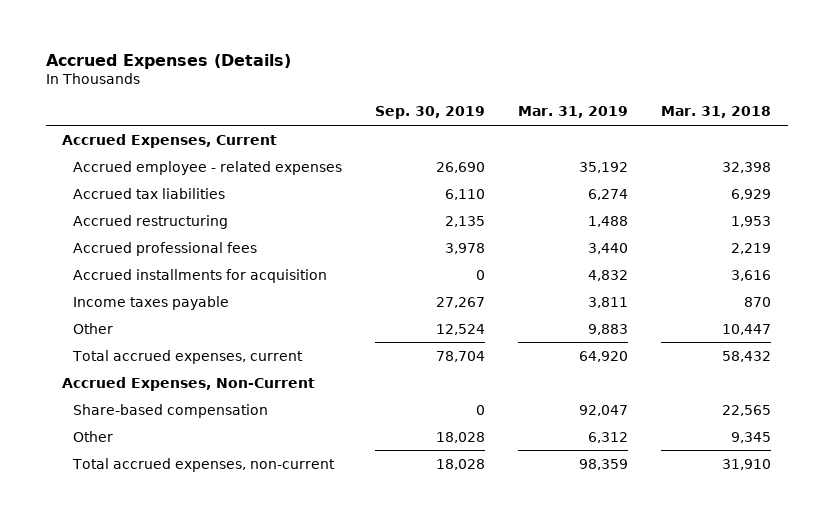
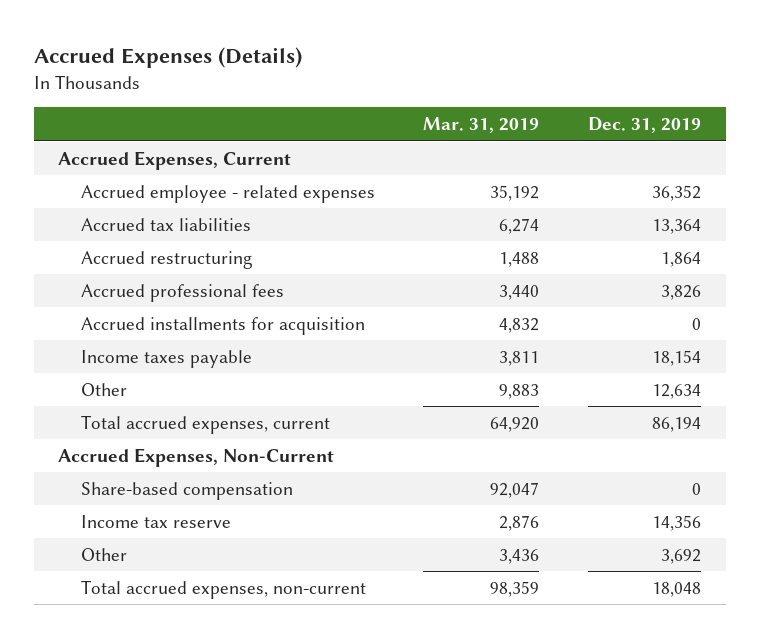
- | Sep. 30, 2019 | Mar. 31, 2019 | Mar. 31, 2018
+ | Mar. 31, 2019 | Dec. 31, 2019
- Other | 18,028 | 6,312 | 9,345
+ Income tax reserve | 2,876 | 14,356
+ Other | 3,436 | 3,692

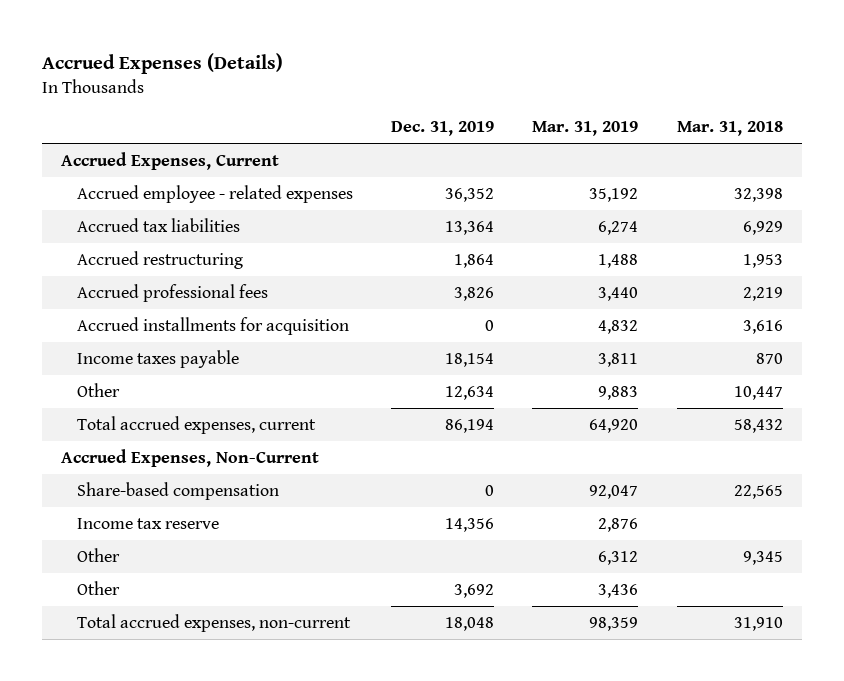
- | Mar. 31, 2019 | Dec. 31, 2019
+ | Dec. 31, 2019 | Mar. 31, 2019 | Mar. 31, 2018
+ Other | | 6,312 | 9,345

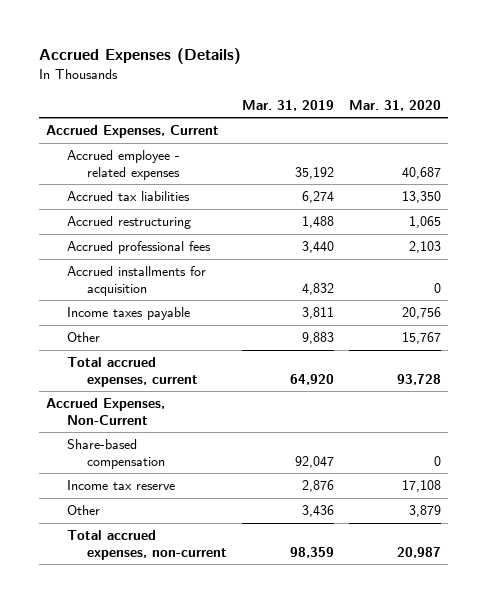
- | Dec. 31, 2019 | Mar. 31, 2019 | Mar. 31, 2018
+ | Mar. 31, 2019 | Mar. 31, 2020
- Other | | 6,312 | 9,345

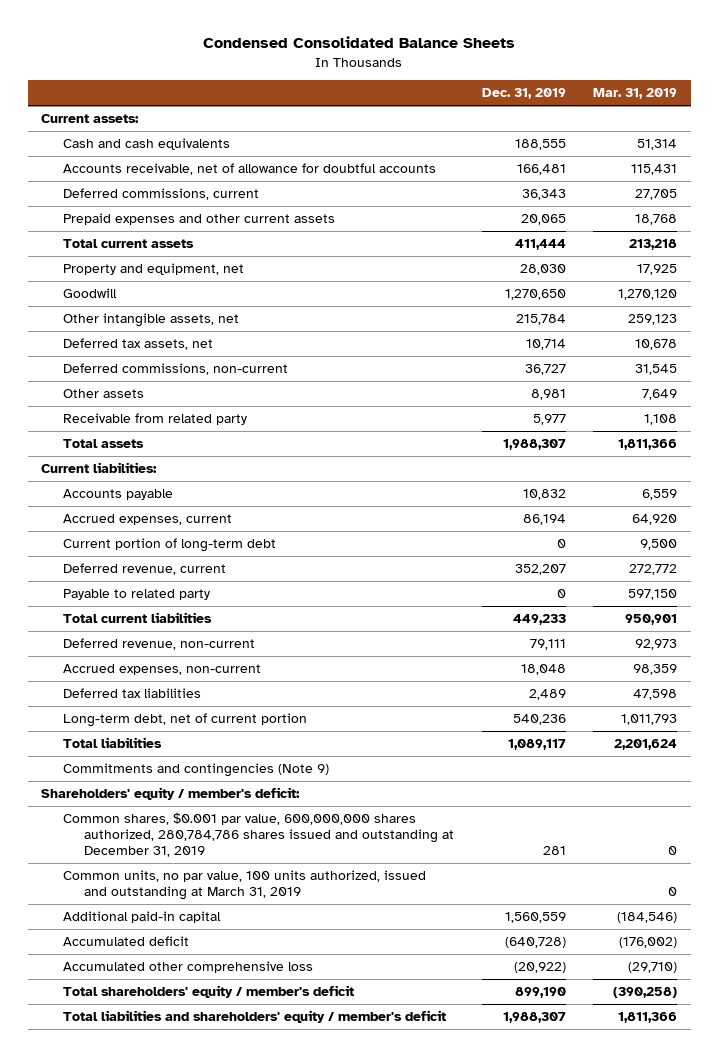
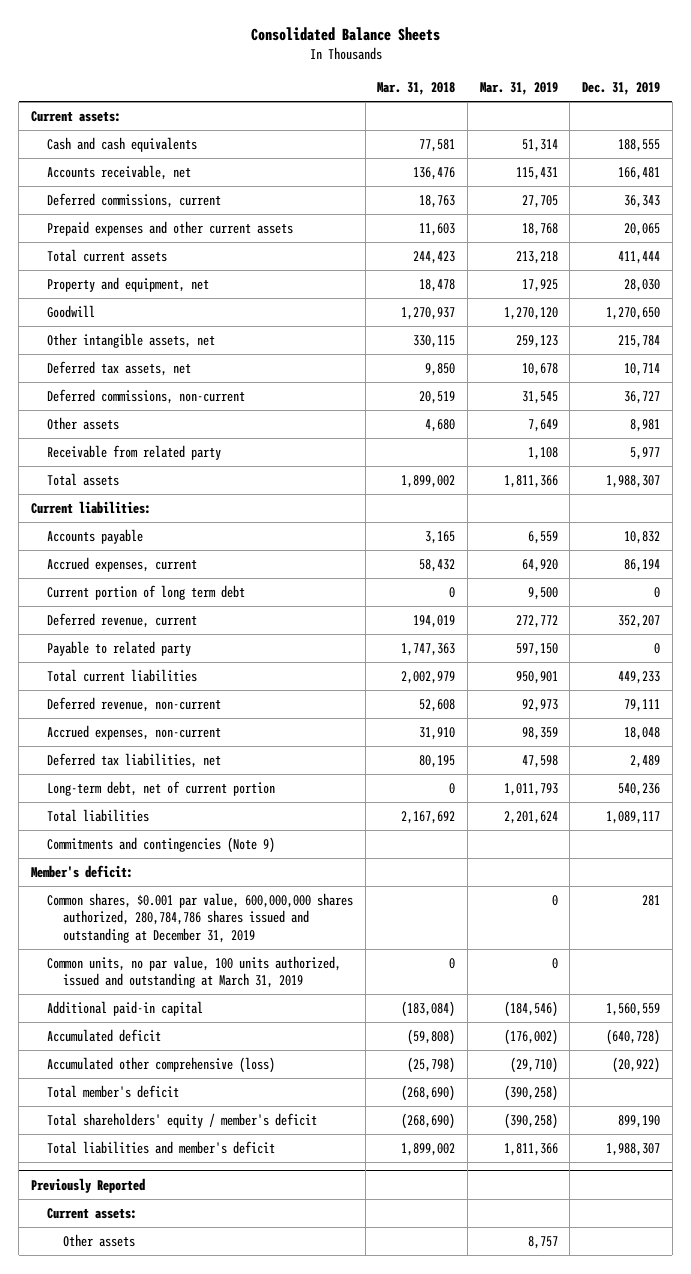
- Condensed Consolidated Balance Sheets
+ Consolidated Balance Sheets
- | Dec. 31, 2019 | Mar. 31, 2019
+ | Mar. 31, 2018 | Mar. 31, 2019 | Dec. 31, 2019
- Accounts receivable, net of allowance for doubtful accounts | 166,481 | 115,431
+ Accounts receivable, net | 136,476 | 115,431 | 166,481
- Current portion of long-term debt | 0 | 9,500
+ Current portion of long term debt | 0 | 9,500 | 0
- Deferred tax liabilities | 2,489 | 47,598
+ Deferred tax liabilities, net | 80,195 | 47,598 | 2,489
- Shareholders' equity / member's deficit:
+ Member's deficit:
- Accumulated other comprehensive loss | (20,922) | (29,710)
+ Accumulated other comprehensive (loss) | (25,798) | (29,710) | (20,922)
+ Total member's deficit | (268,690) | (390,258) |
- Total liabilities and shareholders' equity / member's deficit | 1,988,307 | 1,811,366
+ Total liabilities and member's deficit | 1,899,002 | 1,811,366 | 1,988,307
+ Previously Reported
+ Current assets:
+ Other assets | | 8,757 |

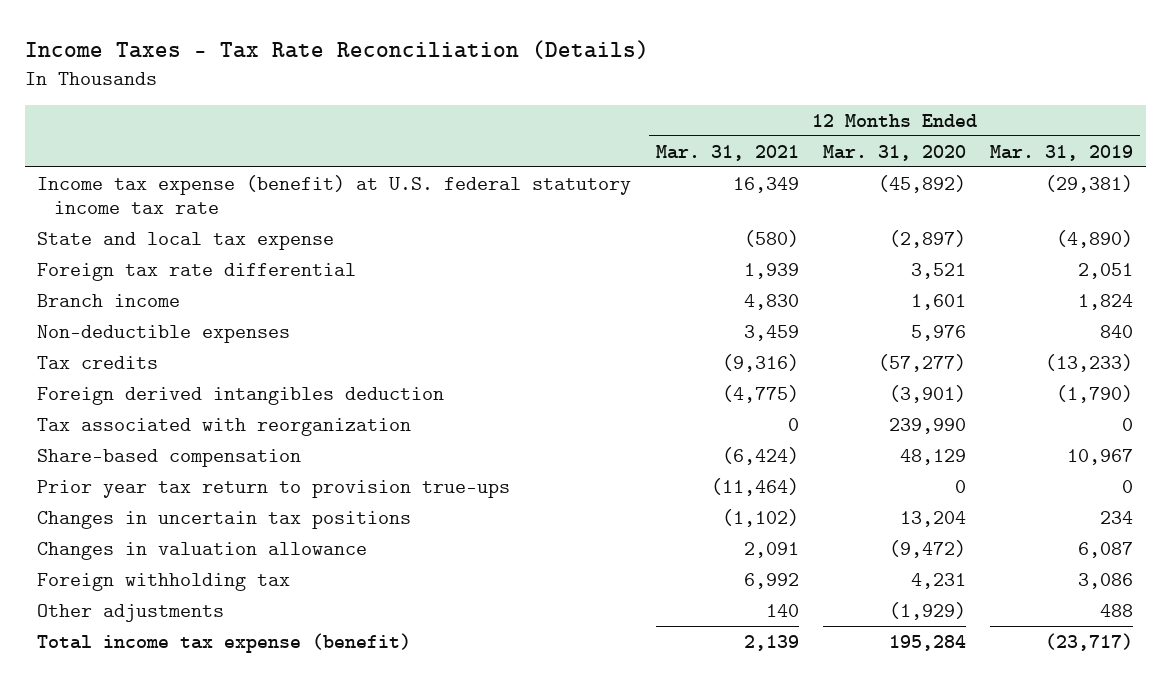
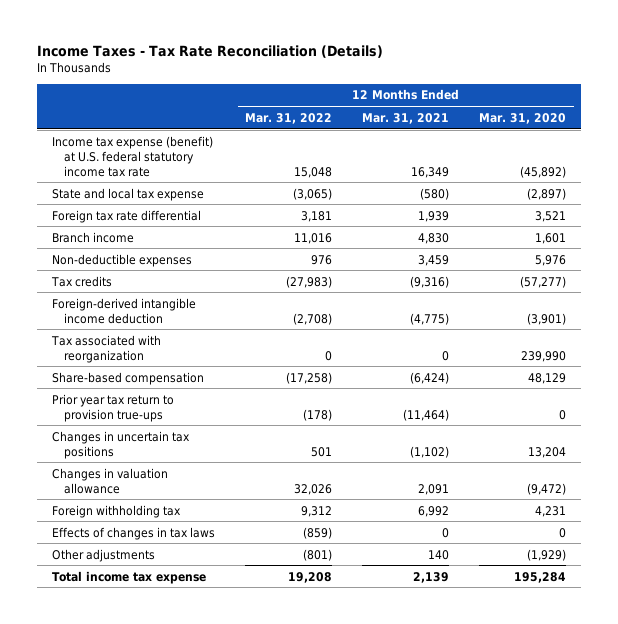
- | 12 Months Ended Mar. 31, 2021 | 12 Months Ended Mar. 31, 2020 | 12 Months Ended Mar. 31, 2019
+ | 12 Months Ended Mar. 31, 2022 | 12 Months Ended Mar. 31, 2021 | 12 Months Ended Mar. 31, 2020
- Foreign derived intangibles deduction | (4,775) | (3,901) | (1,790)
+ Foreign-derived intangible income deduction | (2,708) | (4,775) | (3,901)
+ Effects of changes in tax laws | (859) | 0 | 0
- Total income tax expense (benefit) | 2,139 | 195,284 | (23,717)
+ Total income tax expense | 19,208 | 2,139 | 195,284

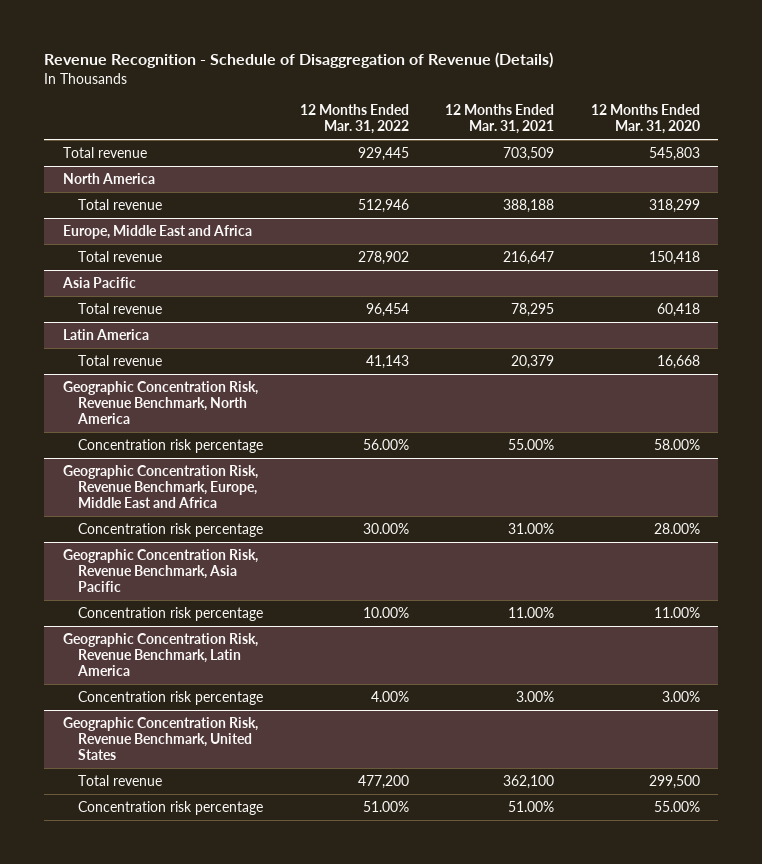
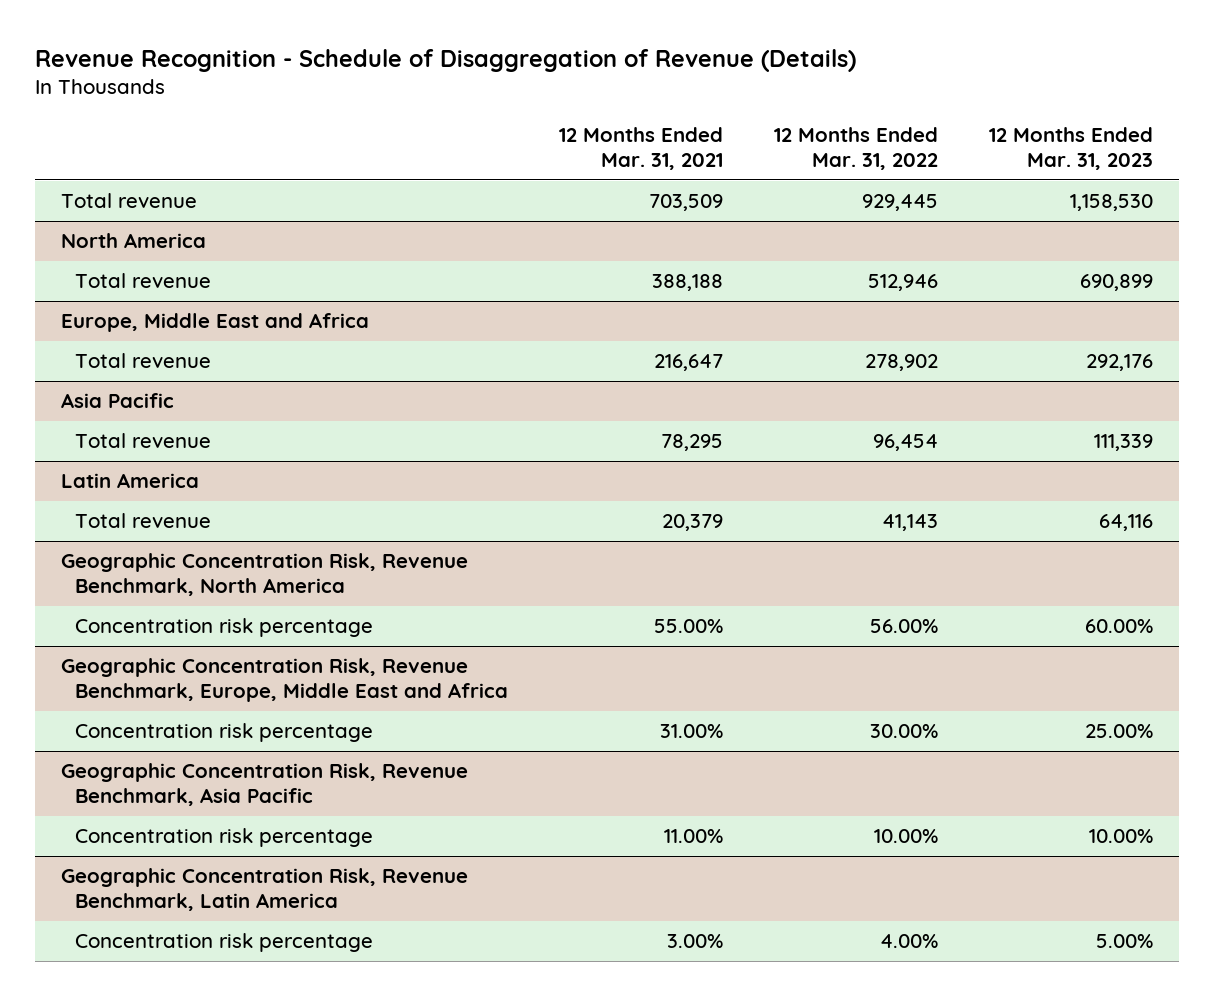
- | 12 Months Ended Mar. 31, 2022 | 12 Months Ended Mar. 31, 2021 | 12 Months Ended Mar. 31, 2020
+ | 12 Months Ended Mar. 31, 2021 | 12 Months Ended Mar. 31, 2022 | 12 Months Ended Mar. 31, 2023
- Geographic Concentration Risk, Revenue Benchmark, United States
- Total revenue | 477,200 | 362,100 | 299,500
- Concentration risk percentage | 51.00% | 51.00% | 55.00%

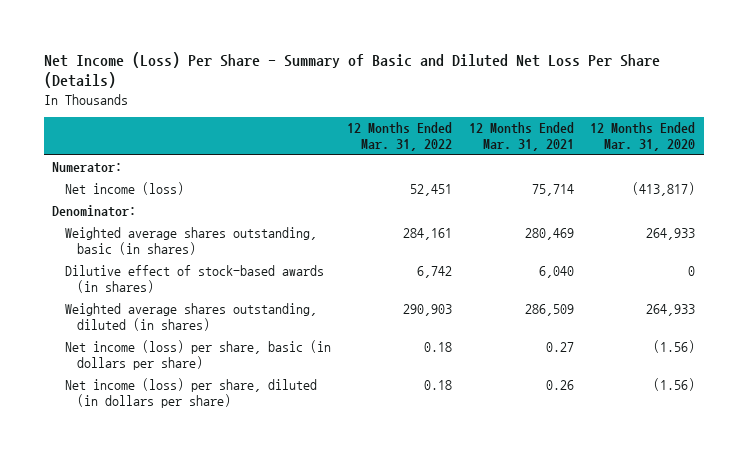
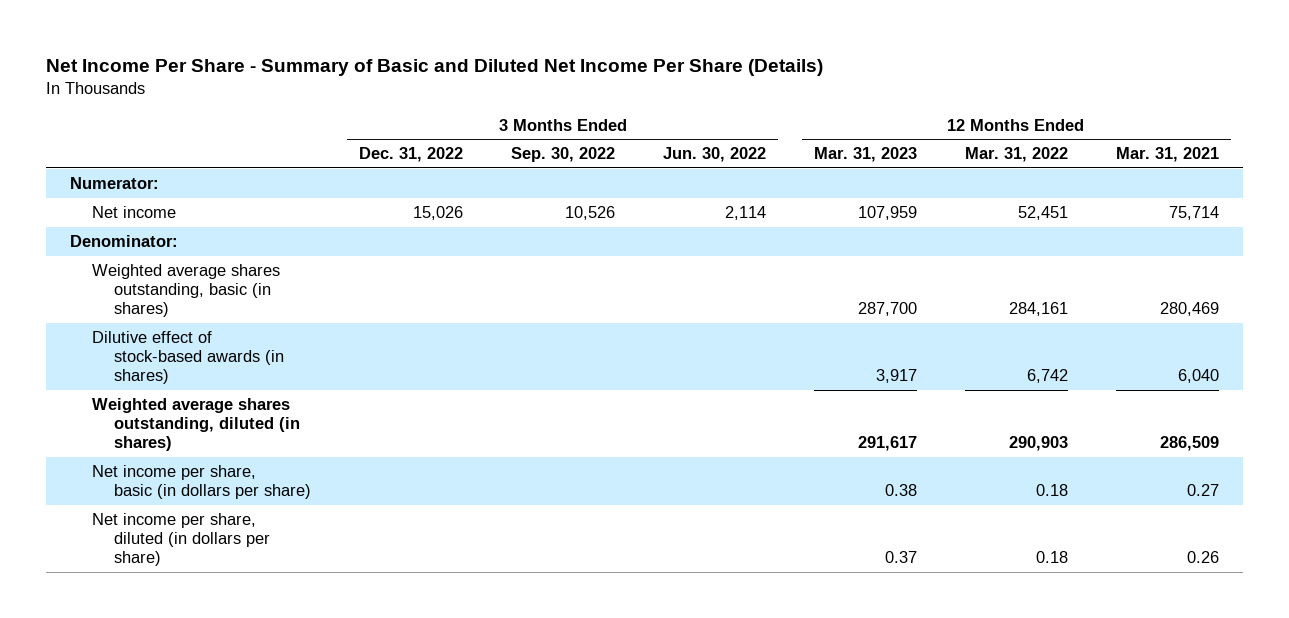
- Net Income (Loss) Per Share - Summary of Basic and Diluted Net Loss Per Share (Details)
+ Net Income Per Share - Summary of Basic and Diluted Net Income Per Share (Details)
- | 12 Months Ended Mar. 31, 2022 | 12 Months Ended Mar. 31, 2021 | 12 Months Ended Mar. 31, 2020
+ | 3 Months Ended Dec. 31, 2022 | 3 Months Ended Sep. 30, 2022 | 3 Months Ended Jun. 30, 2022 | 12 Months Ended Mar. 31, 2023 | 12 Months Ended Mar. 31, 2022 | 12 Months Ended Mar. 31, 2021
- Net income (loss) | 52,451 | 75,714 | (413,817)
+ Net income | 15,026 | 10,526 | 2,114 | 107,959 | 52,451 | 75,714
- Net income (loss) per share, basic (in dollars per share) | 0.18 | 0.27 | (1.56)
- Net income (loss) per share, diluted (in dollars per share) | 0.18 | 0.26 | (1.56)
+ Net income per share, basic (in dollars per share) | | | | 0.38 | 0.18 | 0.27
+ Net income per share, diluted (in dollars per share) | | | | 0.37 | 0.18 | 0.26

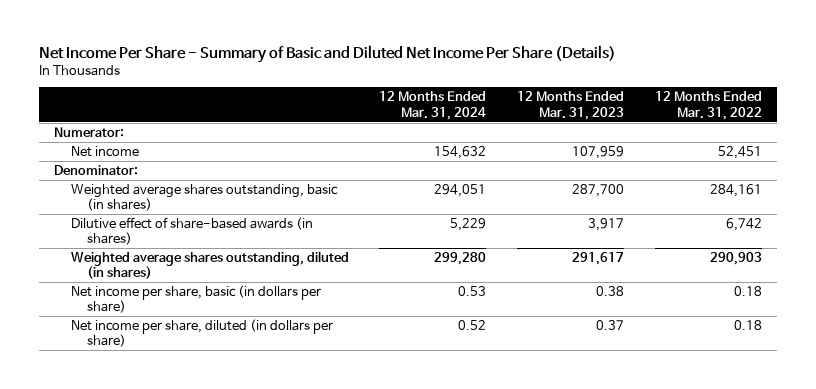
- | 3 Months Ended Dec. 31, 2022 | 3 Months Ended Sep. 30, 2022 | 3 Months Ended Jun. 30, 2022 | 12 Months Ended Mar. 31, 2023 | 12 Months Ended Mar. 31, 2022 | 12 Months Ended Mar. 31, 2021
+ | 12 Months Ended Mar. 31, 2024 | 12 Months Ended Mar. 31, 2023 | 12 Months Ended Mar. 31, 2022
- Dilutive effect of stock-based awards (in shares) | | | | 3,917 | 6,742 | 6,040
+ Dilutive effect of share-based awards (in shares) | 5,229 | 3,917 | 6,742

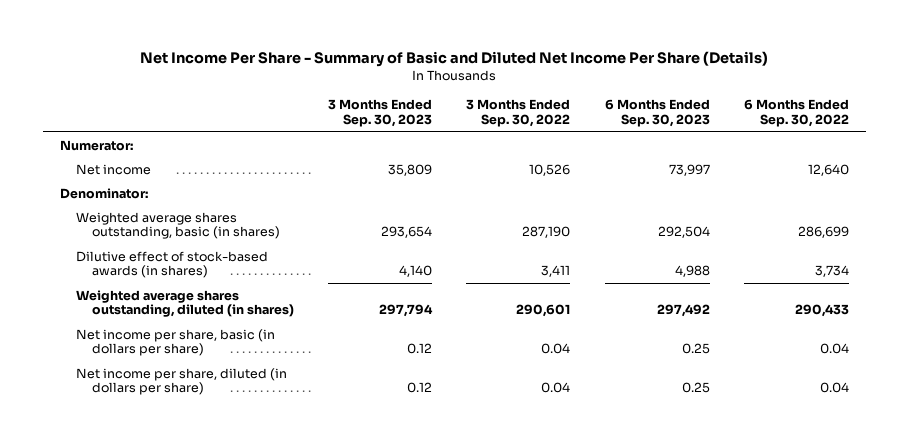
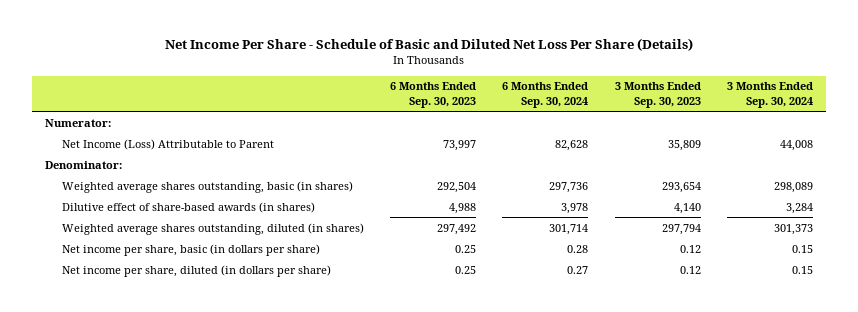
- Net Income Per Share - Summary of Basic and Diluted Net Income Per Share (Details)
+ Net Income Per Share - Schedule of Basic and Diluted Net Loss Per Share (Details)
- | 3 Months Ended Sep. 30, 2023 | 3 Months Ended Sep. 30, 2022 | 6 Months Ended Sep. 30, 2023 | 6 Months Ended Sep. 30, 2022
+ | 6 Months Ended Sep. 30, 2023 | 6 Months Ended Sep. 30, 2024 | 3 Months Ended Sep. 30, 2023 | 3 Months Ended Sep. 30, 2024
- Net income | 35,809 | 10,526 | 73,997 | 12,640
+ Net Income (Loss) Attributable to Parent | 73,997 | 82,628 | 35,809 | 44,008
- Dilutive effect of stock-based awards (in shares) | 4,140 | 3,411 | 4,988 | 3,734
+ Dilutive effect of share-based awards (in shares) | 4,988 | 3,978 | 4,140 | 3,284

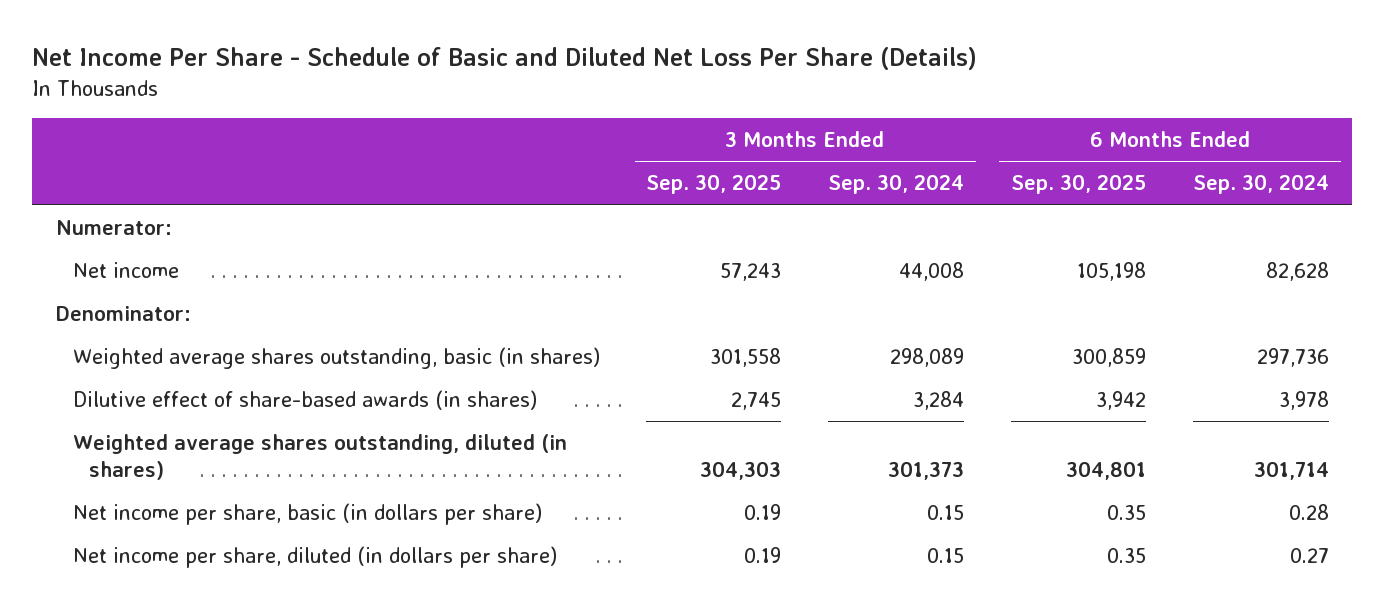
- | 6 Months Ended Sep. 30, 2023 | 6 Months Ended Sep. 30, 2024 | 3 Months Ended Sep. 30, 2023 | 3 Months Ended Sep. 30, 2024
+ | 3 Months Ended Sep. 30, 2025 | 3 Months Ended Sep. 30, 2024 | 6 Months Ended Sep. 30, 2025 | 6 Months Ended Sep. 30, 2024
- Net Income (Loss) Attributable to Parent | 73,997 | 82,628 | 35,809 | 44,008
+ Net income | 57,243 | 44,008 | 105,198 | 82,628

